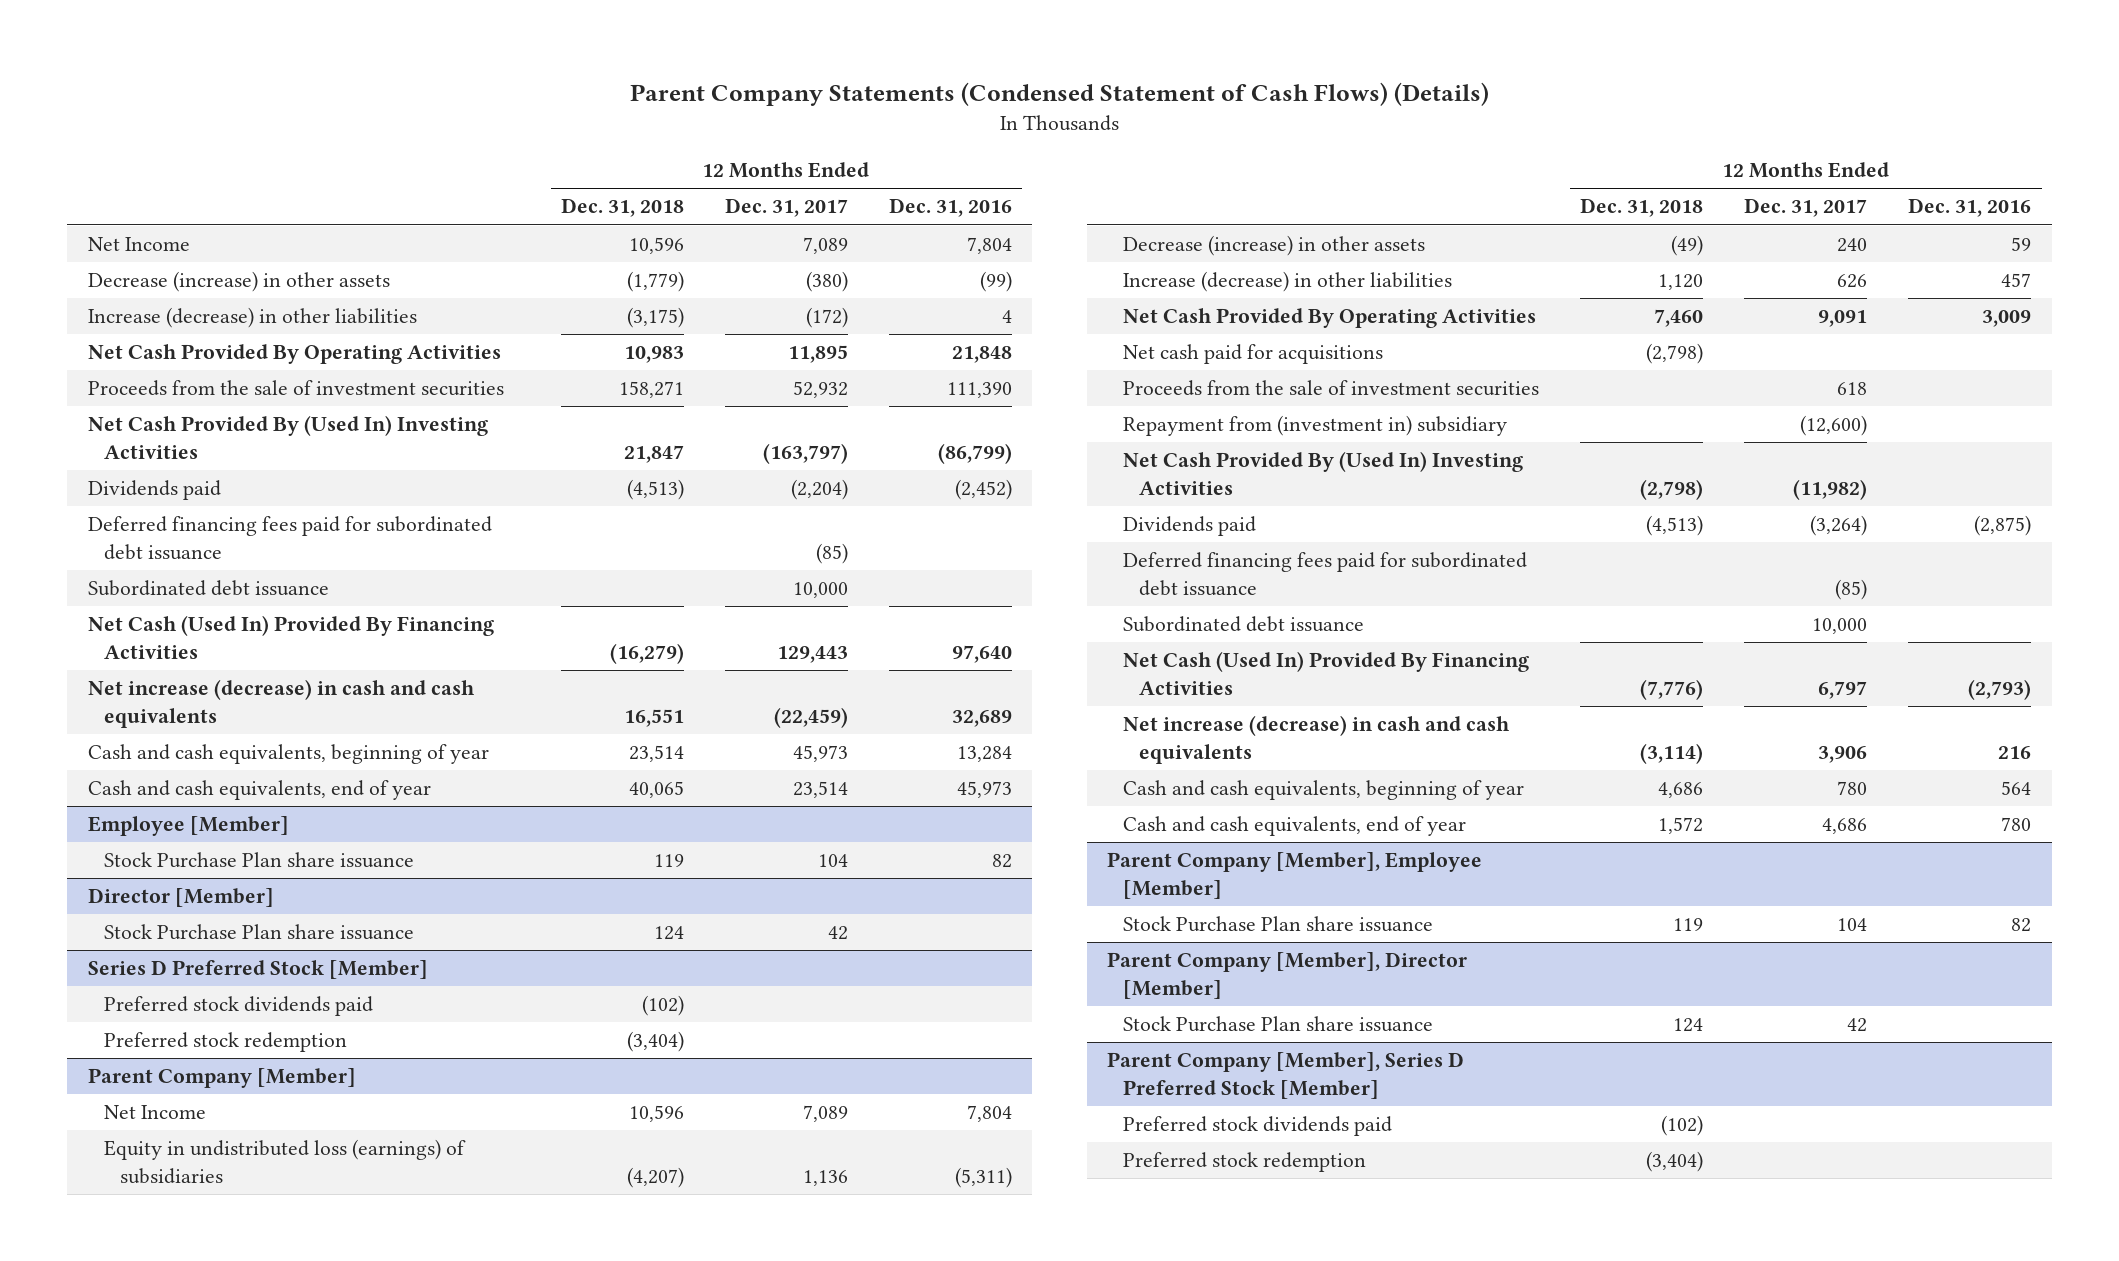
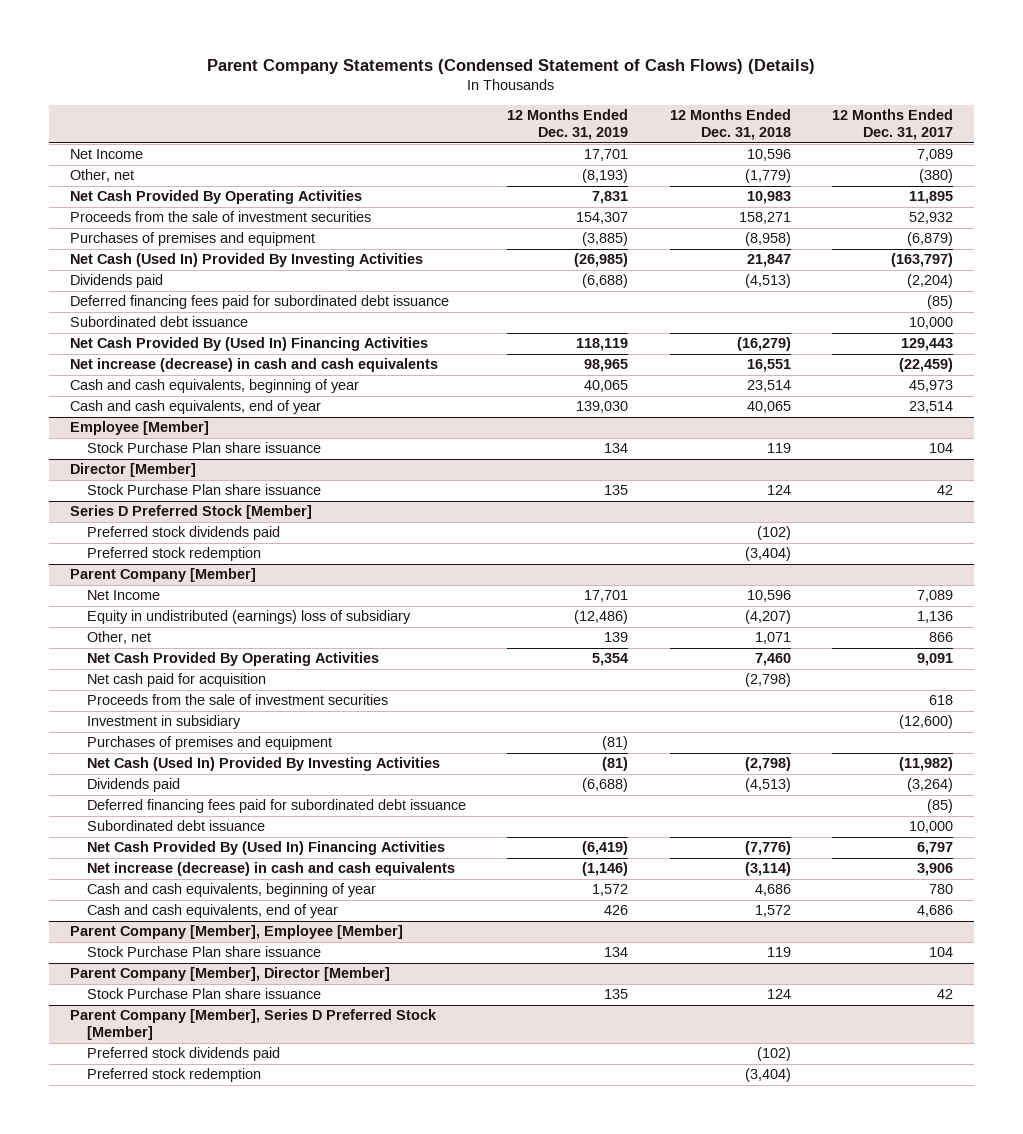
- | 12 Months Ended Dec. 31, 2018 | 12 Months Ended Dec. 31, 2017 | 12 Months Ended Dec. 31, 2016
+ | 12 Months Ended Dec. 31, 2019 | 12 Months Ended Dec. 31, 2018 | 12 Months Ended Dec. 31, 2017
- Decrease (increase) in other assets | (1,779) | (380) | (99)
- Increase (decrease) in other liabilities | (3,175) | (172) | 4
+ Other, net | (8,193) | (1,779) | (380)
- Net Cash Provided By (Used In) Investing Activities | 21,847 | (163,797) | (86,799)
+ Purchases of premises and equipment | (3,885) | (8,958) | (6,879)
+ Net Cash (Used In) Provided By Investing Activities | (26,985) | 21,847 | (163,797)
- Net Cash (Used In) Provided By Financing Activities | (16,279) | 129,443 | 97,640
+ Net Cash Provided By (Used In) Financing Activities | 118,119 | (16,279) | 129,443
@ Parent Company [Member]
- Equity in undistributed loss (earnings) of subsidiaries | (4,207) | 1,136 | (5,311)
- Decrease (increase) in other assets | (49) | 240 | 59
- Increase (decrease) in other liabilities | 1,120 | 626 | 457
+ Equity in undistributed (earnings) loss of subsidiary | (12,486) | (4,207) | 1,136
+ Other, net | 139 | 1,071 | 866
- Net cash paid for acquisitions | (2,798) | |
+ Net cash paid for acquisition | | (2,798) |
- Repayment from (investment in) subsidiary | | (12,600) |
- Net Cash Provided By (Used In) Investing Activities | (2,798) | (11,982) |
+ Investment in subsidiary | | | (12,600)
+ Purchases of premises and equipment | (81) | |
+ Net Cash (Used In) Provided By Investing Activities | (81) | (2,798) | (11,982)
- Net Cash (Used In) Provided By Financing Activities | (7,776) | 6,797 | (2,793)
+ Net Cash Provided By (Used In) Financing Activities | (6,419) | (7,776) | 6,797

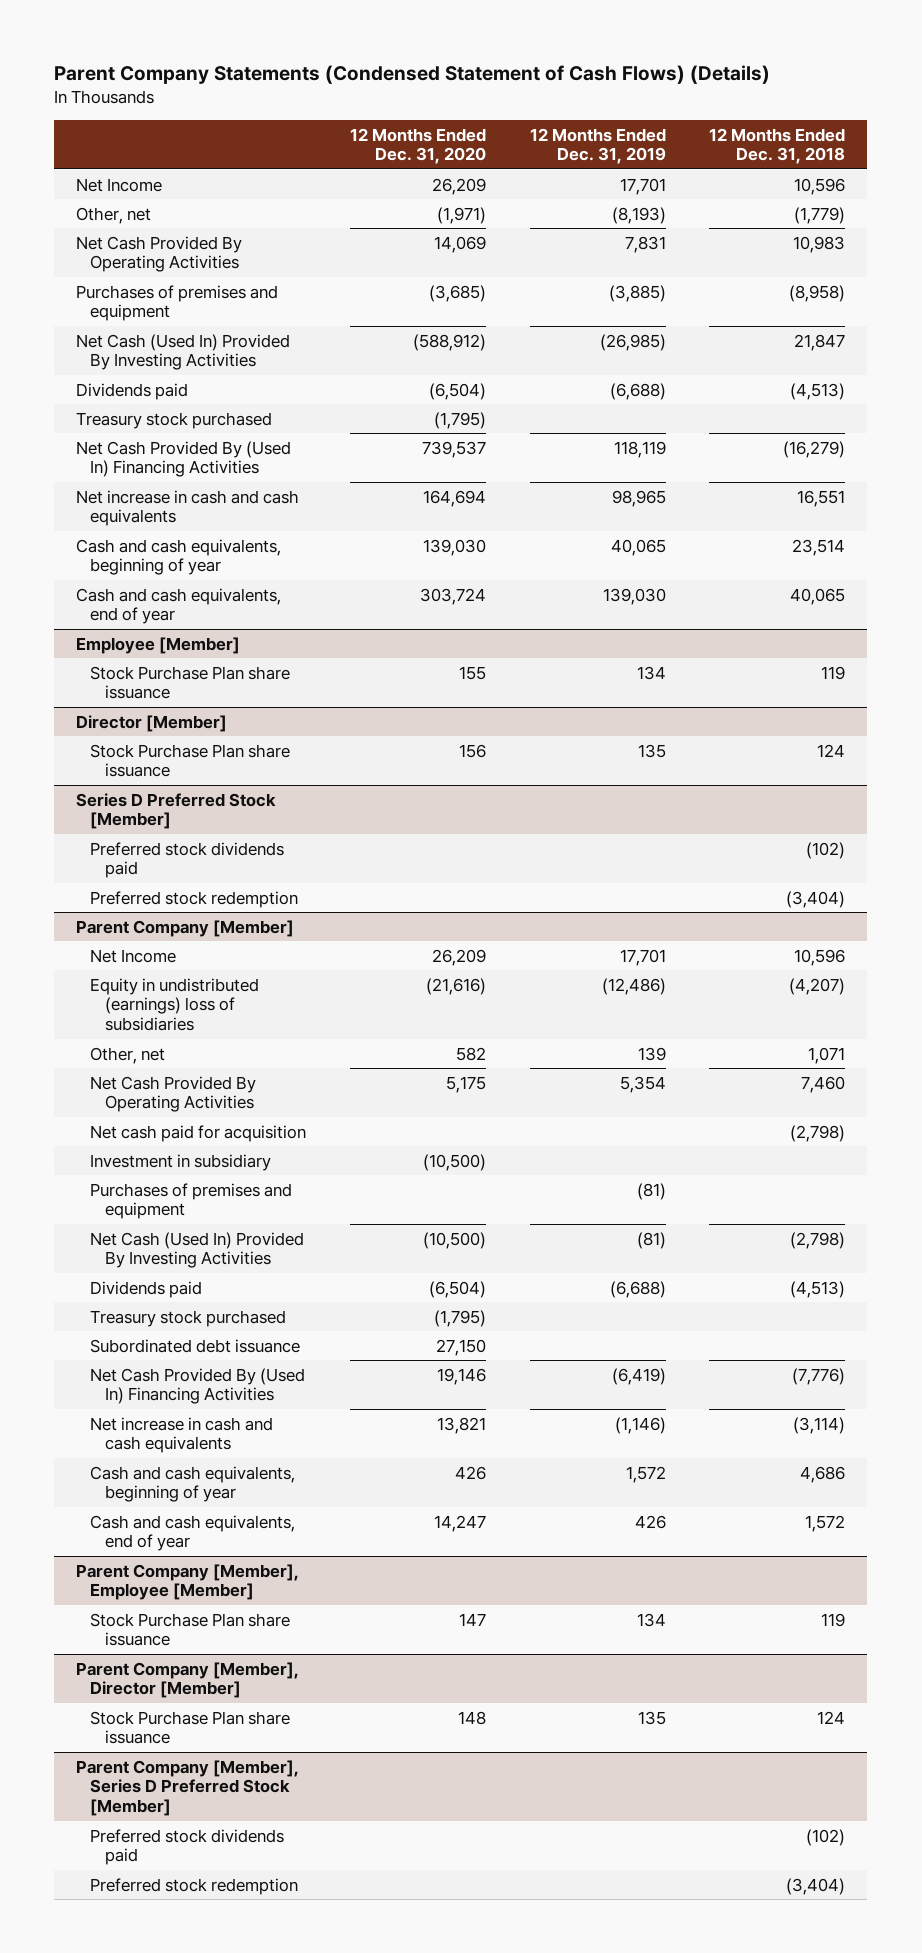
- | 12 Months Ended Dec. 31, 2019 | 12 Months Ended Dec. 31, 2018 | 12 Months Ended Dec. 31, 2017
+ | 12 Months Ended Dec. 31, 2020 | 12 Months Ended Dec. 31, 2019 | 12 Months Ended Dec. 31, 2018
- Proceeds from the sale of investment securities | 154,307 | 158,271 | 52,932
- Deferred financing fees paid for subordinated debt issuance | | | (85)
- Subordinated debt issuance | | | 10,000
+ Treasury stock purchased | (1,795) | |
- Net increase (decrease) in cash and cash equivalents | 98,965 | 16,551 | (22,459)
+ Net increase in cash and cash equivalents | 164,694 | 98,965 | 16,551
@ Parent Company [Member]
- Equity in undistributed (earnings) loss of subsidiary | (12,486) | (4,207) | 1,136
+ Equity in undistributed (earnings) loss of subsidiaries | (21,616) | (12,486) | (4,207)
- Proceeds from the sale of investment securities | | | 618
- Deferred financing fees paid for subordinated debt issuance | | | (85)
+ Treasury stock purchased | (1,795) | |
- Net increase (decrease) in cash and cash equivalents | (1,146) | (3,114) | 3,906
+ Net increase in cash and cash equivalents | 13,821 | (1,146) | (3,114)

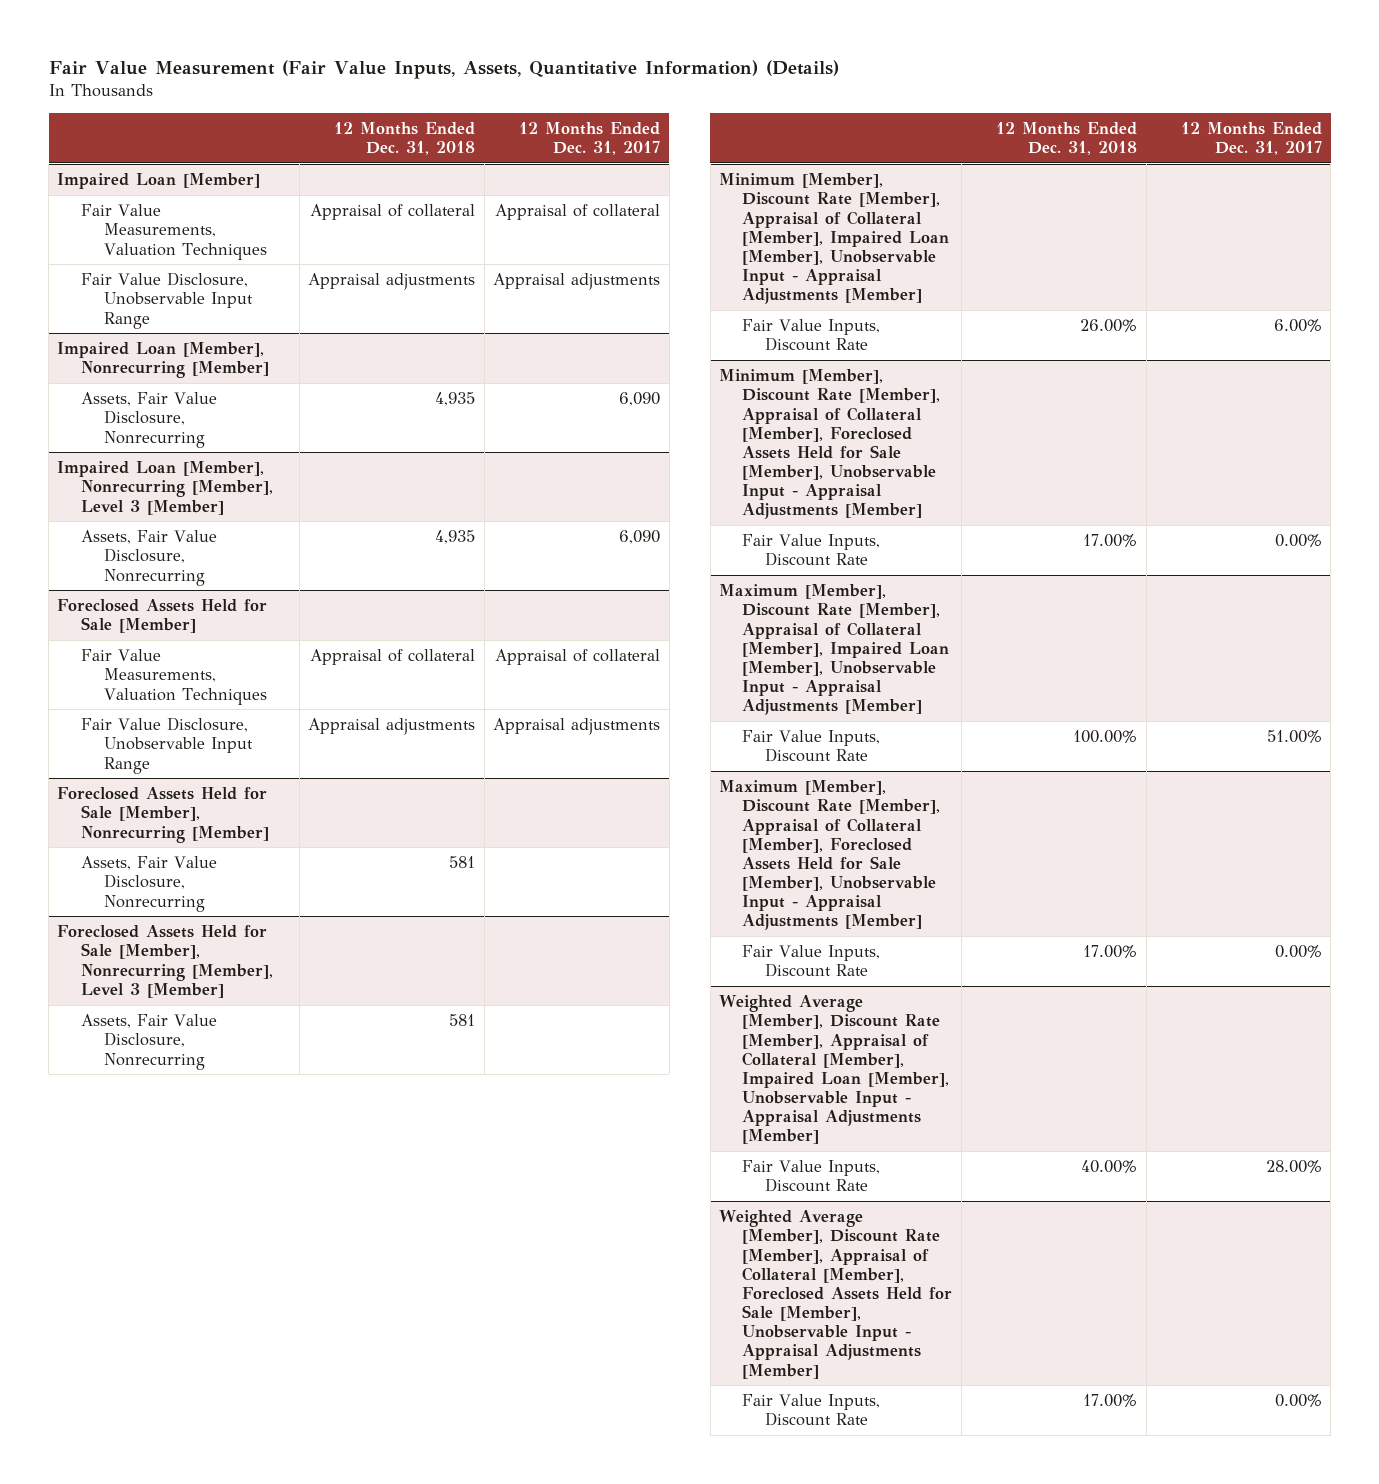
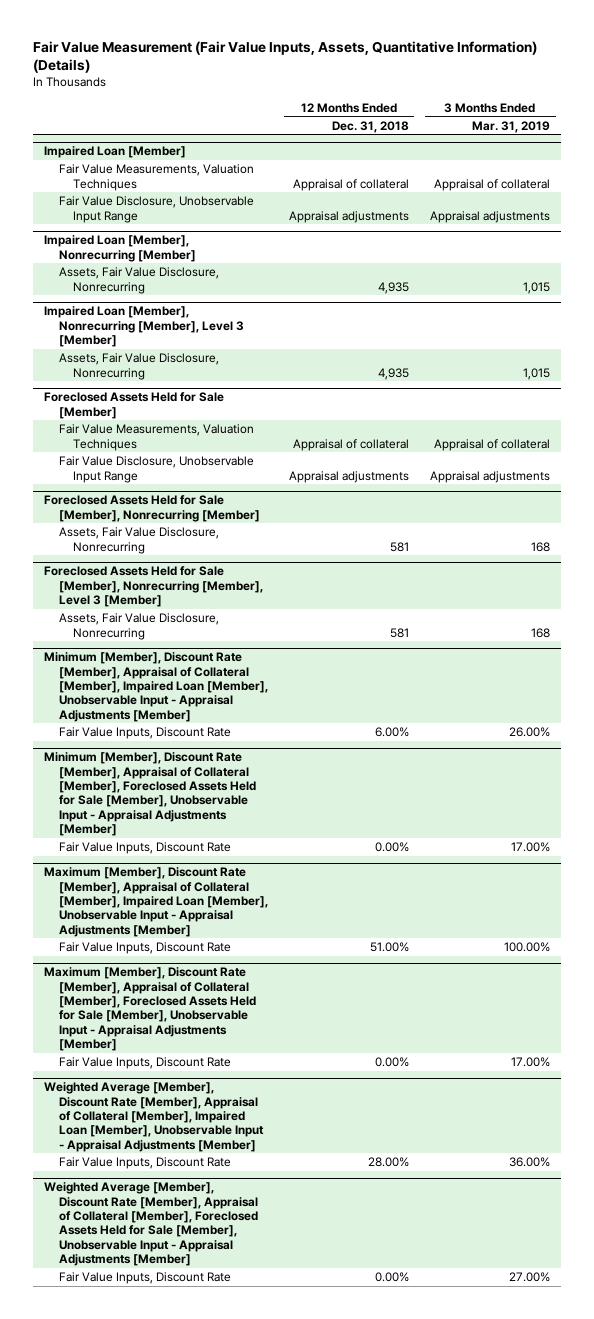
- | 12 Months Ended Dec. 31, 2018 | 12 Months Ended Dec. 31, 2017
+ | 12 Months Ended Dec. 31, 2018 | 3 Months Ended Mar. 31, 2019
@ Minimum [Member], Discount Rate [Member], Appraisal of Collateral [Member], Impaired Loan [Member], Unobservable Input - Appraisal Adjustments [Member]
- Fair Value Inputs, Discount Rate | 26.00% | 6.00%
+ Fair Value Inputs, Discount Rate | 6.00% | 26.00%
@ Minimum [Member], Discount Rate [Member], Appraisal of Collateral [Member], Foreclosed Assets Held for Sale [Member], Unobservable Input - Appraisal Adjustments [Member]
- Fair Value Inputs, Discount Rate | 17.00% | 0.00%
+ Fair Value Inputs, Discount Rate | 0.00% | 17.00%
@ Maximum [Member], Discount Rate [Member], Appraisal of Collateral [Member], Impaired Loan [Member], Unobservable Input - Appraisal Adjustments [Member]
- Fair Value Inputs, Discount Rate | 100.00% | 51.00%
+ Fair Value Inputs, Discount Rate | 51.00% | 100.00%
@ Maximum [Member], Discount Rate [Member], Appraisal of Collateral [Member], Foreclosed Assets Held for Sale [Member], Unobservable Input - Appraisal Adjustments [Member]
- Fair Value Inputs, Discount Rate | 17.00% | 0.00%
+ Fair Value Inputs, Discount Rate | 0.00% | 17.00%
@ Weighted Average [Member], Discount Rate [Member], Appraisal of Collateral [Member], Impaired Loan [Member], Unobservable Input - Appraisal Adjustments [Member]
- Fair Value Inputs, Discount Rate | 40.00% | 28.00%
+ Fair Value Inputs, Discount Rate | 28.00% | 36.00%
@ Weighted Average [Member], Discount Rate [Member], Appraisal of Collateral [Member], Foreclosed Assets Held for Sale [Member], Unobservable Input - Appraisal Adjustments [Member]
- Fair Value Inputs, Discount Rate | 17.00% | 0.00%
+ Fair Value Inputs, Discount Rate | 0.00% | 27.00%

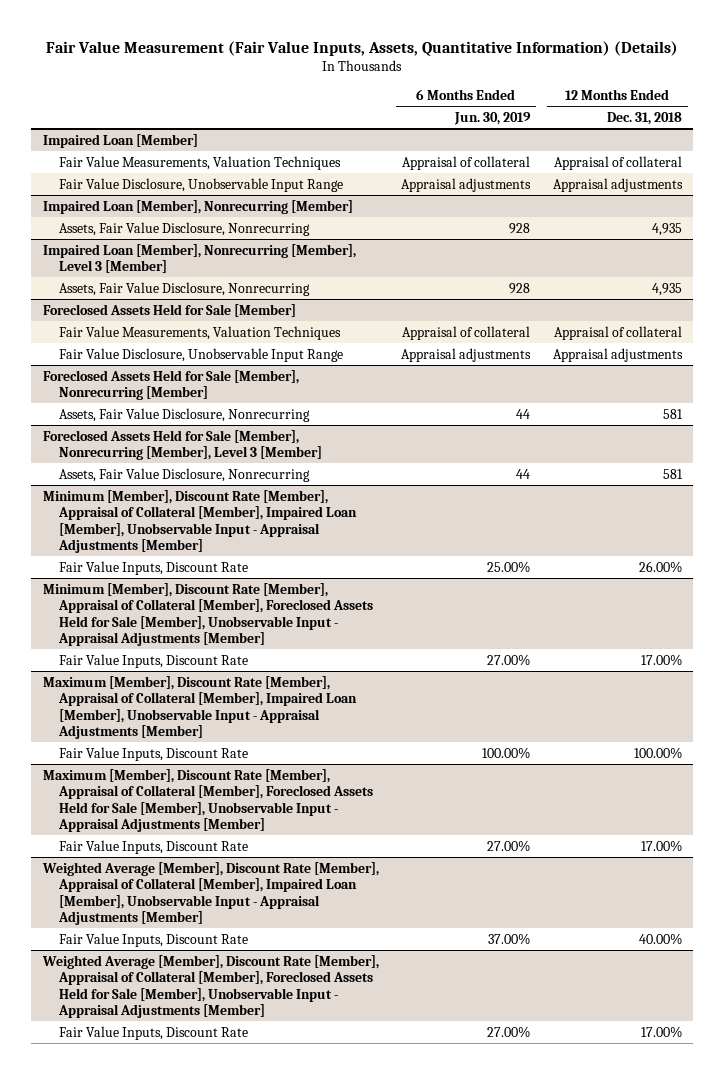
- | 12 Months Ended Dec. 31, 2018 | 3 Months Ended Mar. 31, 2019
+ | 6 Months Ended Jun. 30, 2019 | 12 Months Ended Dec. 31, 2018
@ Minimum [Member], Discount Rate [Member], Appraisal of Collateral [Member], Impaired Loan [Member], Unobservable Input - Appraisal Adjustments [Member]
- Fair Value Inputs, Discount Rate | 6.00% | 26.00%
+ Fair Value Inputs, Discount Rate | 25.00% | 26.00%
@ Minimum [Member], Discount Rate [Member], Appraisal of Collateral [Member], Foreclosed Assets Held for Sale [Member], Unobservable Input - Appraisal Adjustments [Member]
- Fair Value Inputs, Discount Rate | 0.00% | 17.00%
+ Fair Value Inputs, Discount Rate | 27.00% | 17.00%
@ Maximum [Member], Discount Rate [Member], Appraisal of Collateral [Member], Impaired Loan [Member], Unobservable Input - Appraisal Adjustments [Member]
- Fair Value Inputs, Discount Rate | 51.00% | 100.00%
+ Fair Value Inputs, Discount Rate | 100.00% | 100.00%
@ Maximum [Member], Discount Rate [Member], Appraisal of Collateral [Member], Foreclosed Assets Held for Sale [Member], Unobservable Input - Appraisal Adjustments [Member]
- Fair Value Inputs, Discount Rate | 0.00% | 17.00%
+ Fair Value Inputs, Discount Rate | 27.00% | 17.00%
@ Weighted Average [Member], Discount Rate [Member], Appraisal of Collateral [Member], Impaired Loan [Member], Unobservable Input - Appraisal Adjustments [Member]
- Fair Value Inputs, Discount Rate | 28.00% | 36.00%
+ Fair Value Inputs, Discount Rate | 37.00% | 40.00%
@ Weighted Average [Member], Discount Rate [Member], Appraisal of Collateral [Member], Foreclosed Assets Held for Sale [Member], Unobservable Input - Appraisal Adjustments [Member]
- Fair Value Inputs, Discount Rate | 0.00% | 27.00%
+ Fair Value Inputs, Discount Rate | 27.00% | 17.00%

